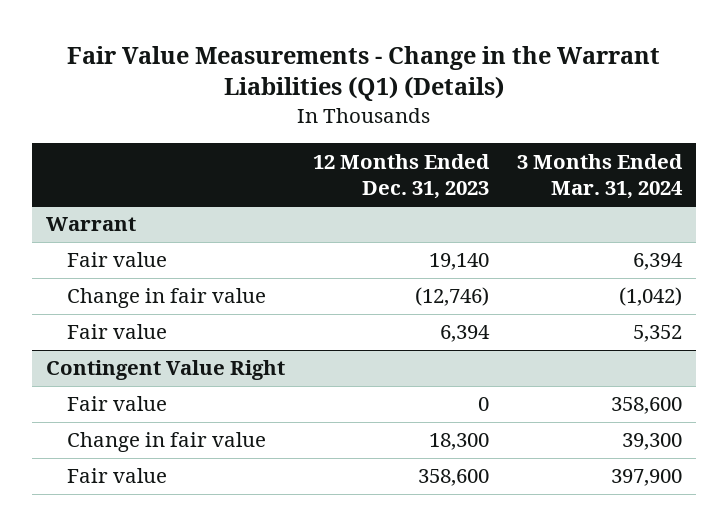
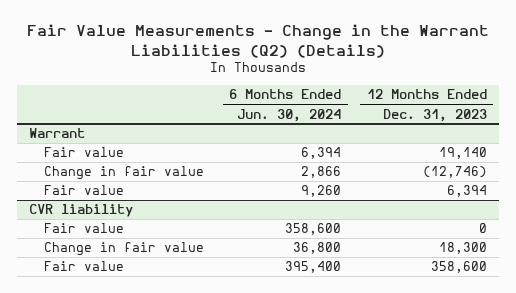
- Fair Value Measurements - Change in the Warrant Liabilities (Q1) (Details)
+ Fair Value Measurements - Change in the Warrant Liabilities (Q2) (Details)
- | 12 Months Ended Dec. 31, 2023 | 3 Months Ended Mar. 31, 2024
+ | 6 Months Ended Jun. 30, 2024 | 12 Months Ended Dec. 31, 2023
- Contingent Value Right
+ CVR liability

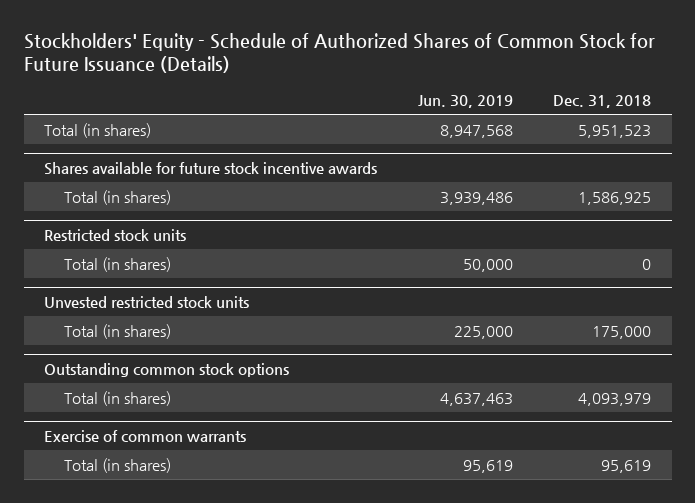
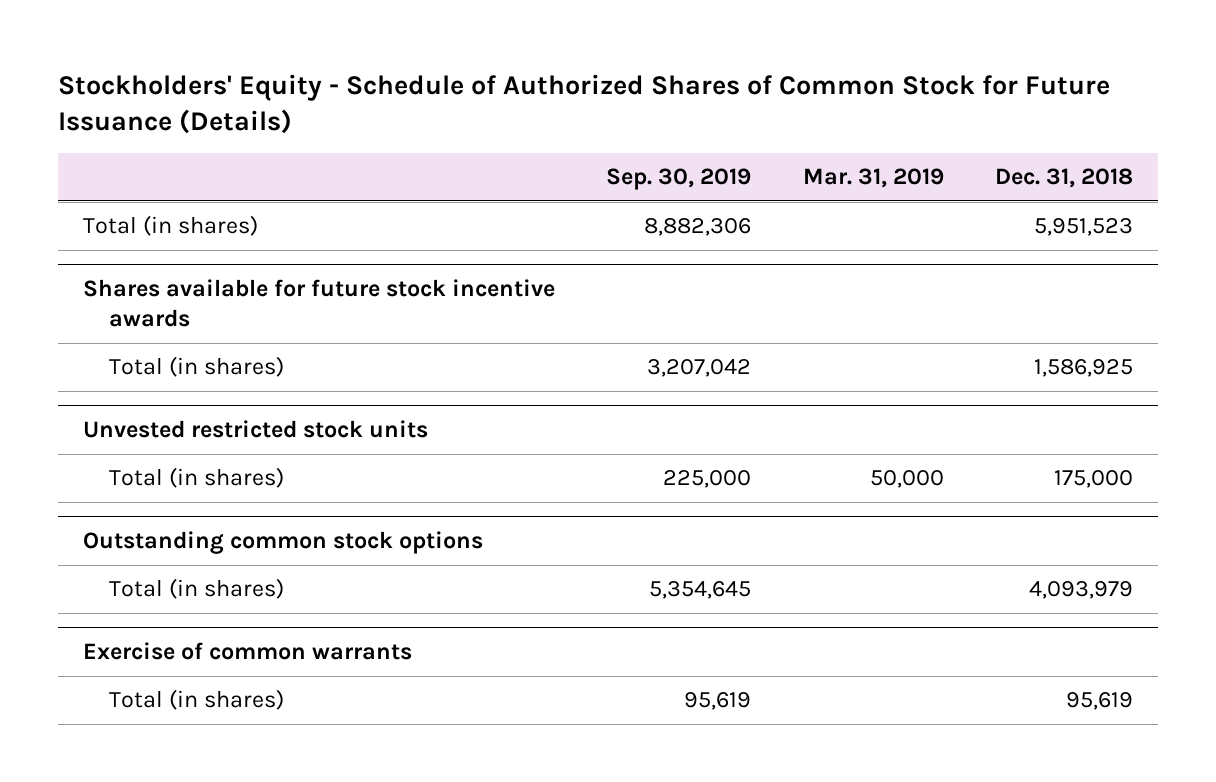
- | Jun. 30, 2019 | Dec. 31, 2018
+ | Sep. 30, 2019 | Mar. 31, 2019 | Dec. 31, 2018
- Restricted stock units
- Total (in shares) | 50,000 | 0

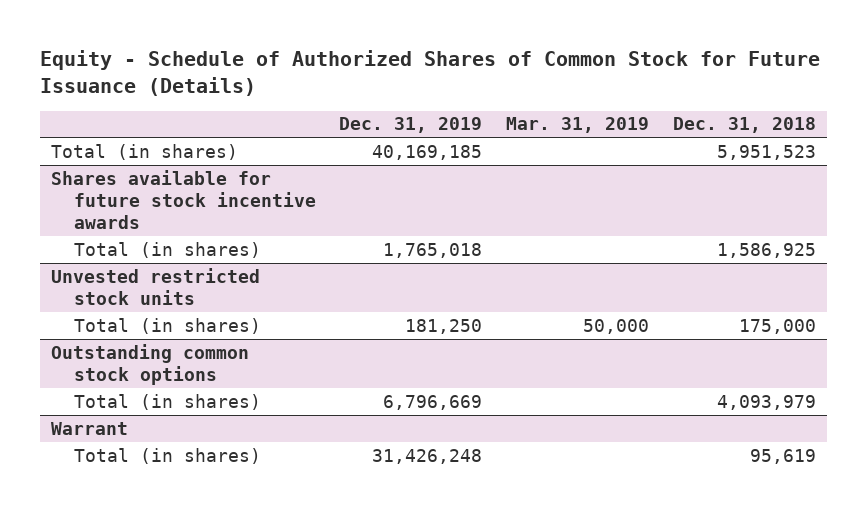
- Stockholders' Equity - Schedule of Authorized Shares of Common Stock for Future Issuance (Details)
+ Equity - Schedule of Authorized Shares of Common Stock for Future Issuance (Details)
- | Sep. 30, 2019 | Mar. 31, 2019 | Dec. 31, 2018
+ | Dec. 31, 2019 | Mar. 31, 2019 | Dec. 31, 2018
- Exercise of common warrants
+ Warrant

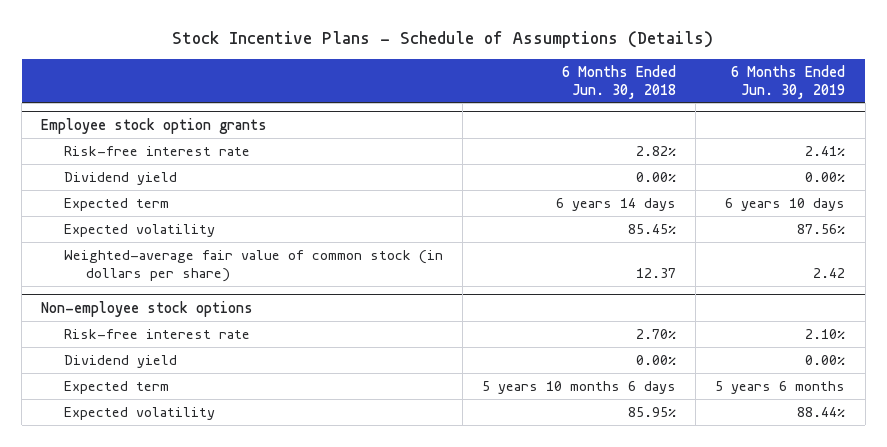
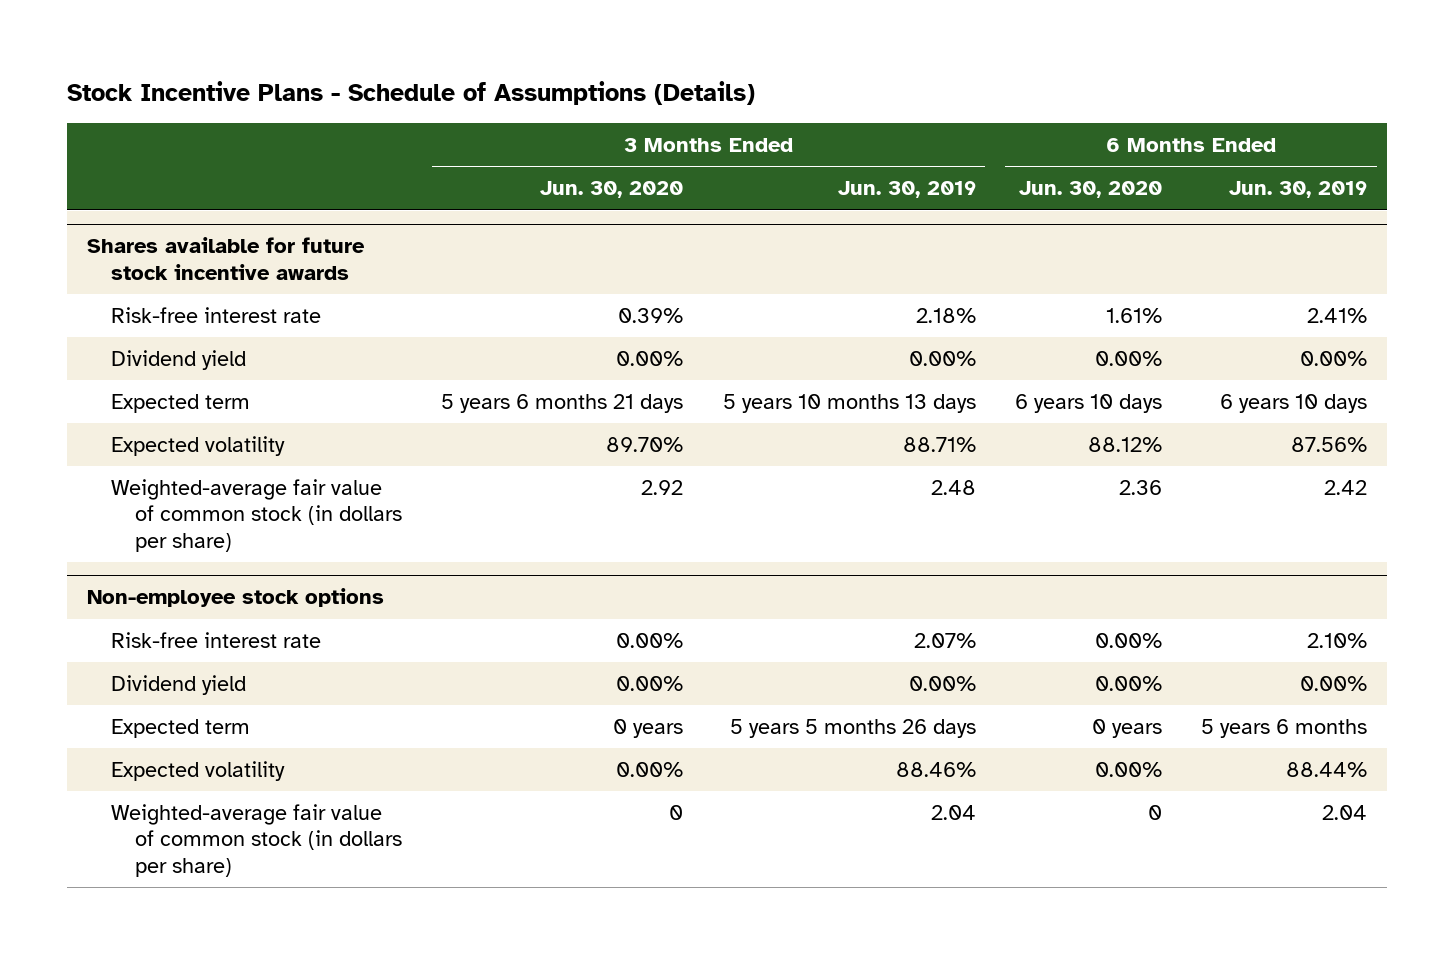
- | 6 Months Ended Jun. 30, 2018 | 6 Months Ended Jun. 30, 2019
+ | 3 Months Ended Jun. 30, 2020 | 3 Months Ended Jun. 30, 2019 | 6 Months Ended Jun. 30, 2020 | 6 Months Ended Jun. 30, 2019
- Employee stock option grants
+ Shares available for future stock incentive awards
@ Non-employee stock options
+ Weighted-average fair value of common stock (in dollars per share) | 0 | 2.04 | 0 | 2.04

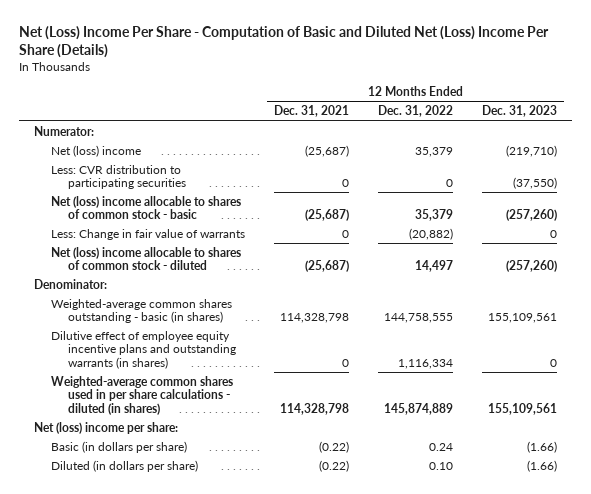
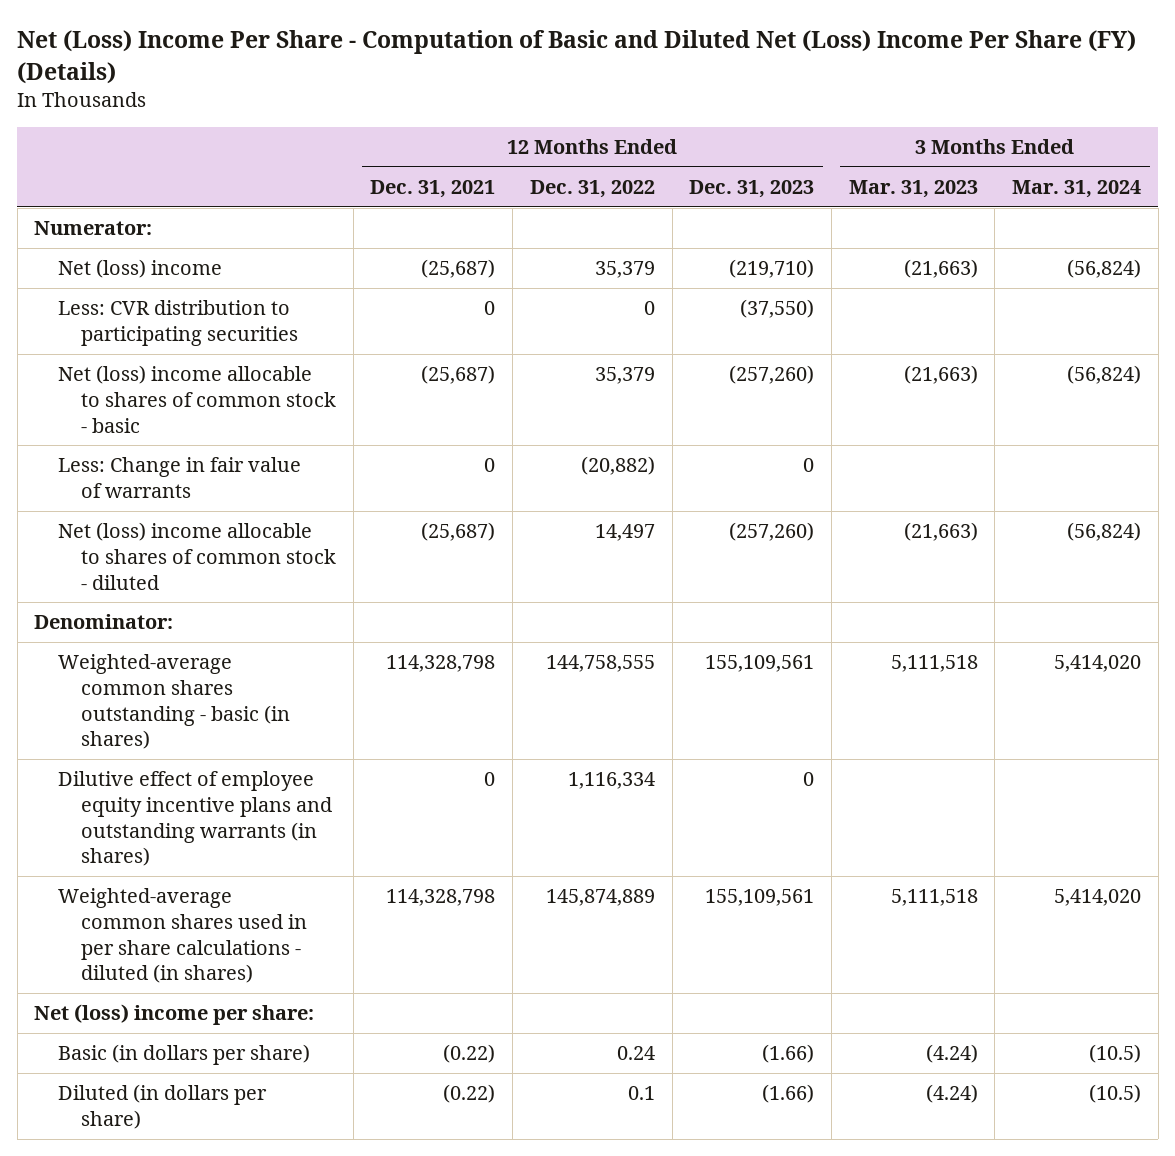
- Net (Loss) Income Per Share - Computation of Basic and Diluted Net (Loss) Income Per Share (Details)
+ Net (Loss) Income Per Share - Computation of Basic and Diluted Net (Loss) Income Per Share (FY) (Details)
- | 12 Months Ended Dec. 31, 2021 | 12 Months Ended Dec. 31, 2022 | 12 Months Ended Dec. 31, 2023
+ | 12 Months Ended Dec. 31, 2021 | 12 Months Ended Dec. 31, 2022 | 12 Months Ended Dec. 31, 2023 | 3 Months Ended Mar. 31, 2023 | 3 Months Ended Mar. 31, 2024
- Diluted (in dollars per share) | (0.22) | 0.10 | (1.66)
+ Diluted (in dollars per share) | (0.22) | 0.1 | (1.66) | (4.24) | (10.5)

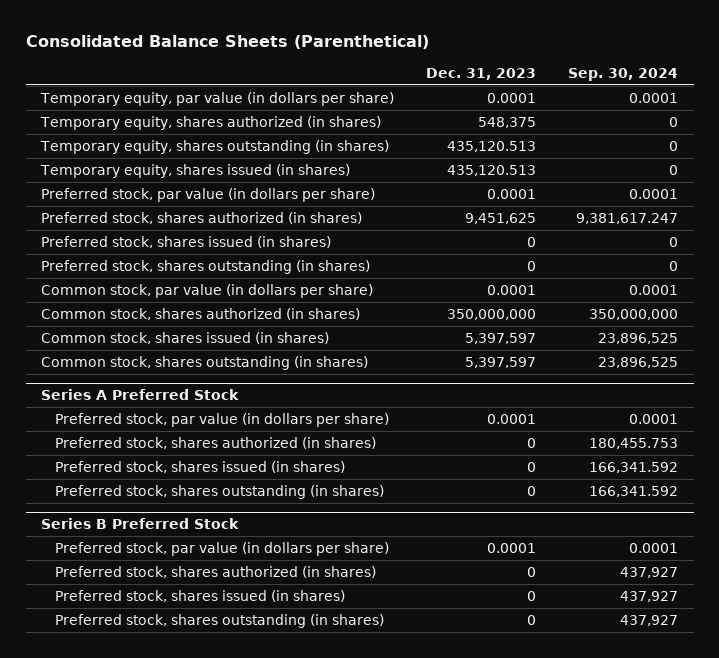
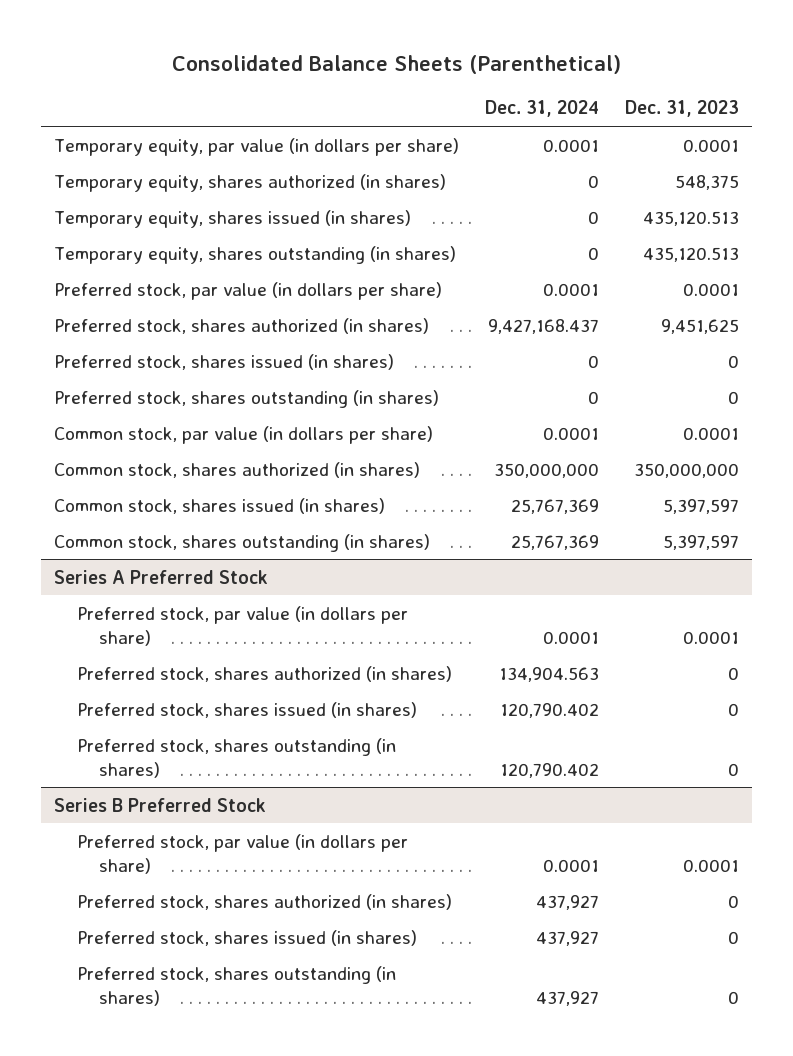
- | Dec. 31, 2023 | Sep. 30, 2024
+ | Dec. 31, 2024 | Dec. 31, 2023
moved down: Temporary equity, shares outstanding (in shares) | 0 | 435,120.513

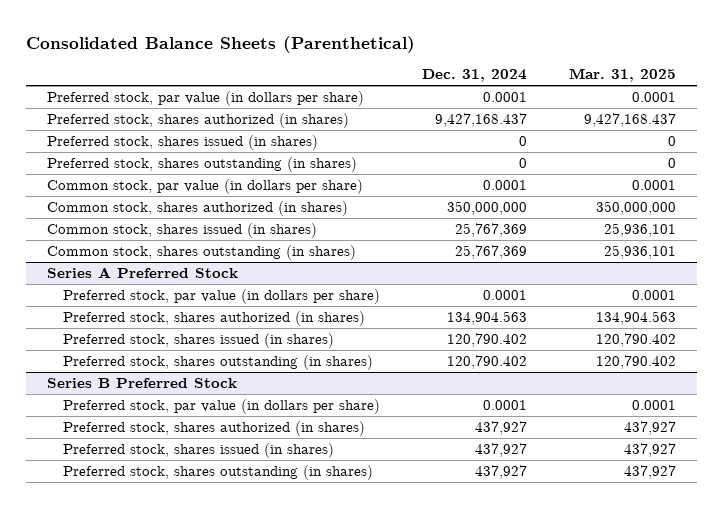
- | Dec. 31, 2024 | Dec. 31, 2023
+ | Dec. 31, 2024 | Mar. 31, 2025
- Temporary equity, par value (in dollars per share) | 0.0001 | 0.0001
- Temporary equity, shares authorized (in shares) | 0 | 548,375
- Temporary equity, shares issued (in shares) | 0 | 435,120.513
- Temporary equity, shares outstanding (in shares) | 0 | 435,120.513

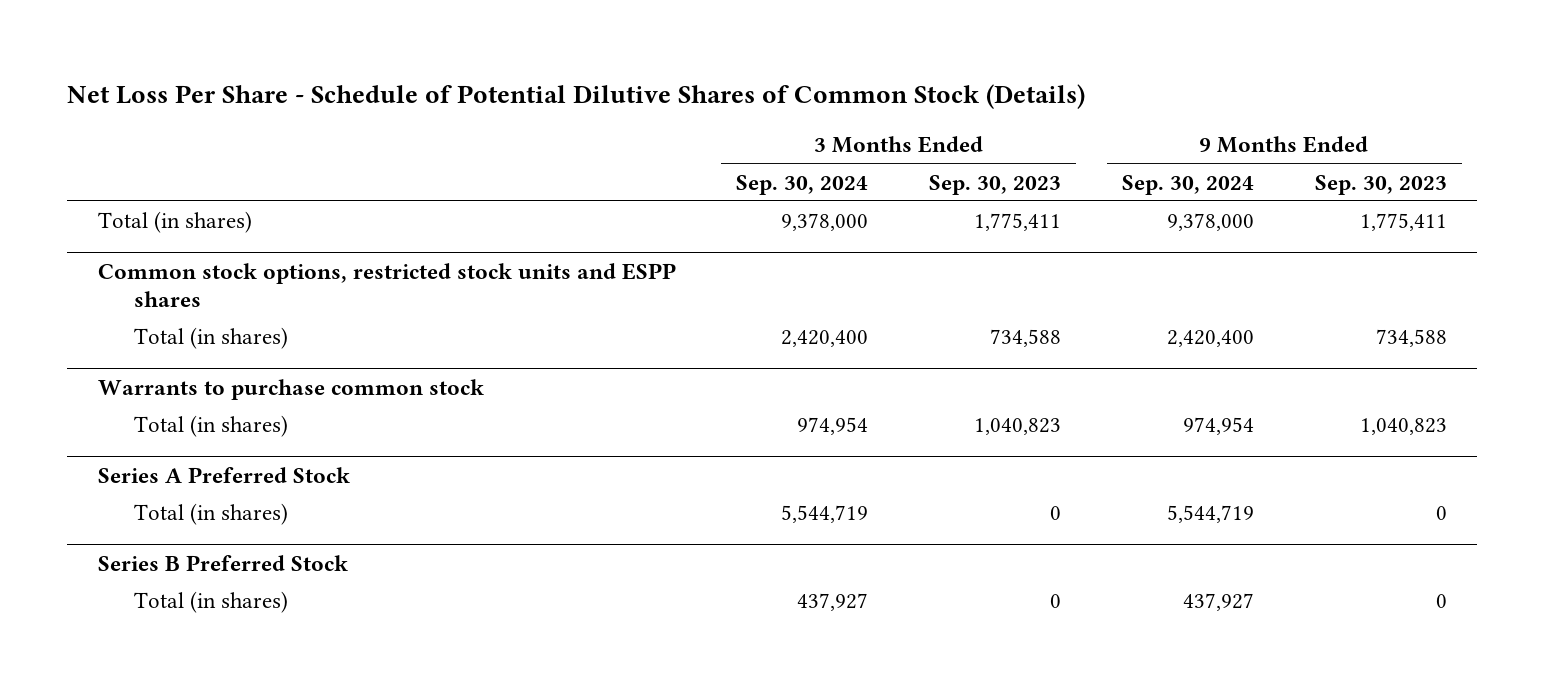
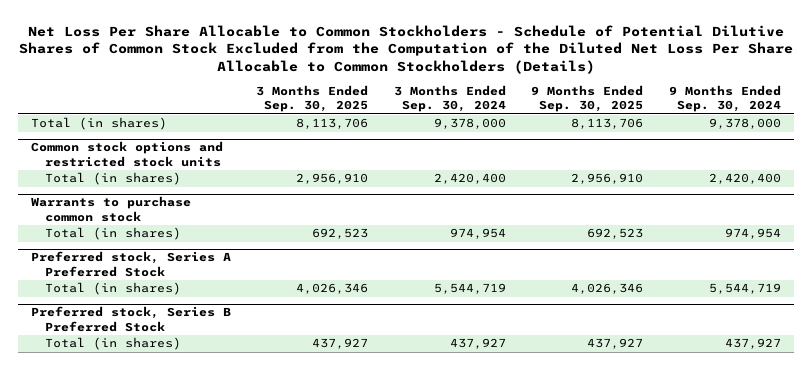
- Net Loss Per Share - Schedule of Potential Dilutive Shares of Common Stock (Details)
+ Net Loss Per Share Allocable to Common Stockholders - Schedule of Potential Dilutive Shares of Common Stock Excluded from the Computation of the Diluted Net Loss Per Share Allocable to Common Stockholders (Details)
- | 3 Months Ended Sep. 30, 2024 | 3 Months Ended Sep. 30, 2023 | 9 Months Ended Sep. 30, 2024 | 9 Months Ended Sep. 30, 2023
+ | 3 Months Ended Sep. 30, 2025 | 3 Months Ended Sep. 30, 2024 | 9 Months Ended Sep. 30, 2025 | 9 Months Ended Sep. 30, 2024
- Common stock options, restricted stock units and ESPP shares
+ Common stock options and restricted stock units
- Series A Preferred Stock
+ Preferred stock, Series A Preferred Stock
- Series B Preferred Stock
+ Preferred stock, Series B Preferred Stock

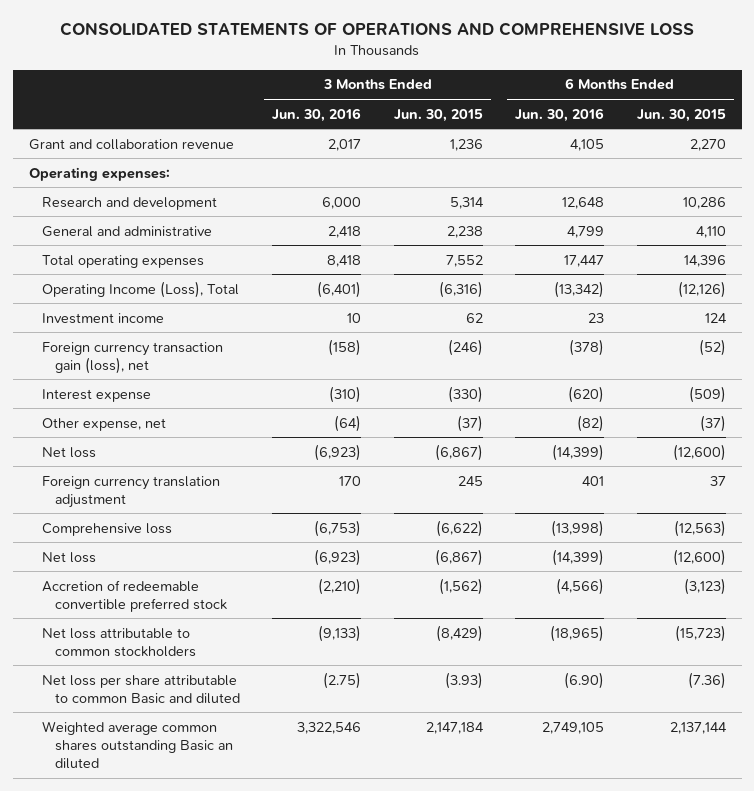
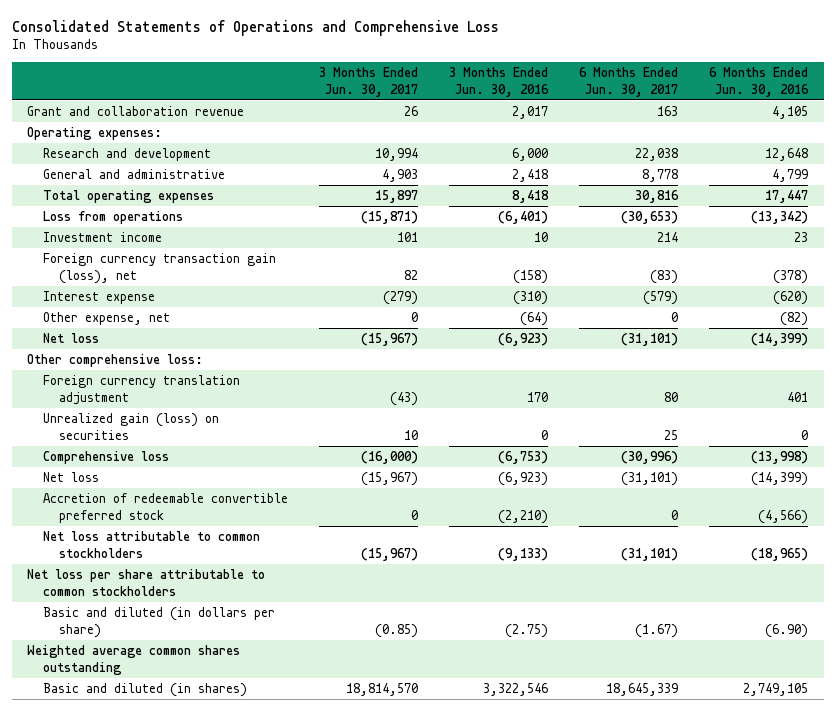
- CONSOLIDATED STATEMENTS OF OPERATIONS AND COMPREHENSIVE LOSS
+ Consolidated Statements of Operations and Comprehensive Loss
- | 3 Months Ended Jun. 30, 2016 | 3 Months Ended Jun. 30, 2015 | 6 Months Ended Jun. 30, 2016 | 6 Months Ended Jun. 30, 2015
+ | 3 Months Ended Jun. 30, 2017 | 3 Months Ended Jun. 30, 2016 | 6 Months Ended Jun. 30, 2017 | 6 Months Ended Jun. 30, 2016
- Operating Income (Loss), Total | (6,401) | (6,316) | (13,342) | (12,126)
+ Loss from operations | (15,871) | (6,401) | (30,653) | (13,342)
+ Other comprehensive loss:
+ Unrealized gain (loss) on securities | 10 | 0 | 25 | 0
- Net loss per share attributable to common Basic and diluted | (2.75) | (3.93) | (6.90) | (7.36)
- Weighted average common shares outstanding Basic an diluted | 3,322,546 | 2,147,184 | 2,749,105 | 2,137,144
+ Net loss per share attributable to common stockholders
+ Basic and diluted (in dollars per share) | (0.85) | (2.75) | (1.67) | (6.90)
+ Weighted average common shares outstanding
+ Basic and diluted (in shares) | 18,814,570 | 3,322,546 | 18,645,339 | 2,749,105

